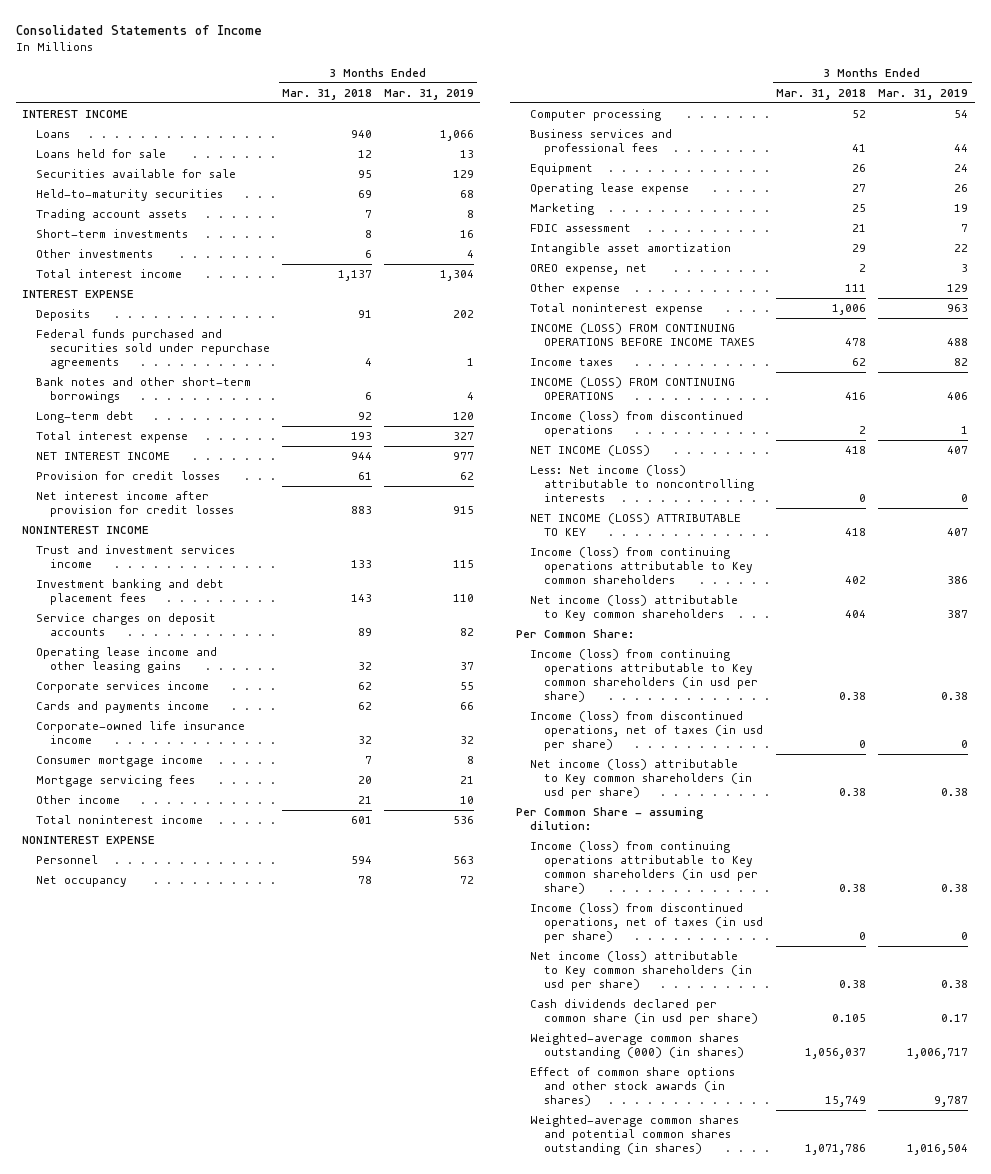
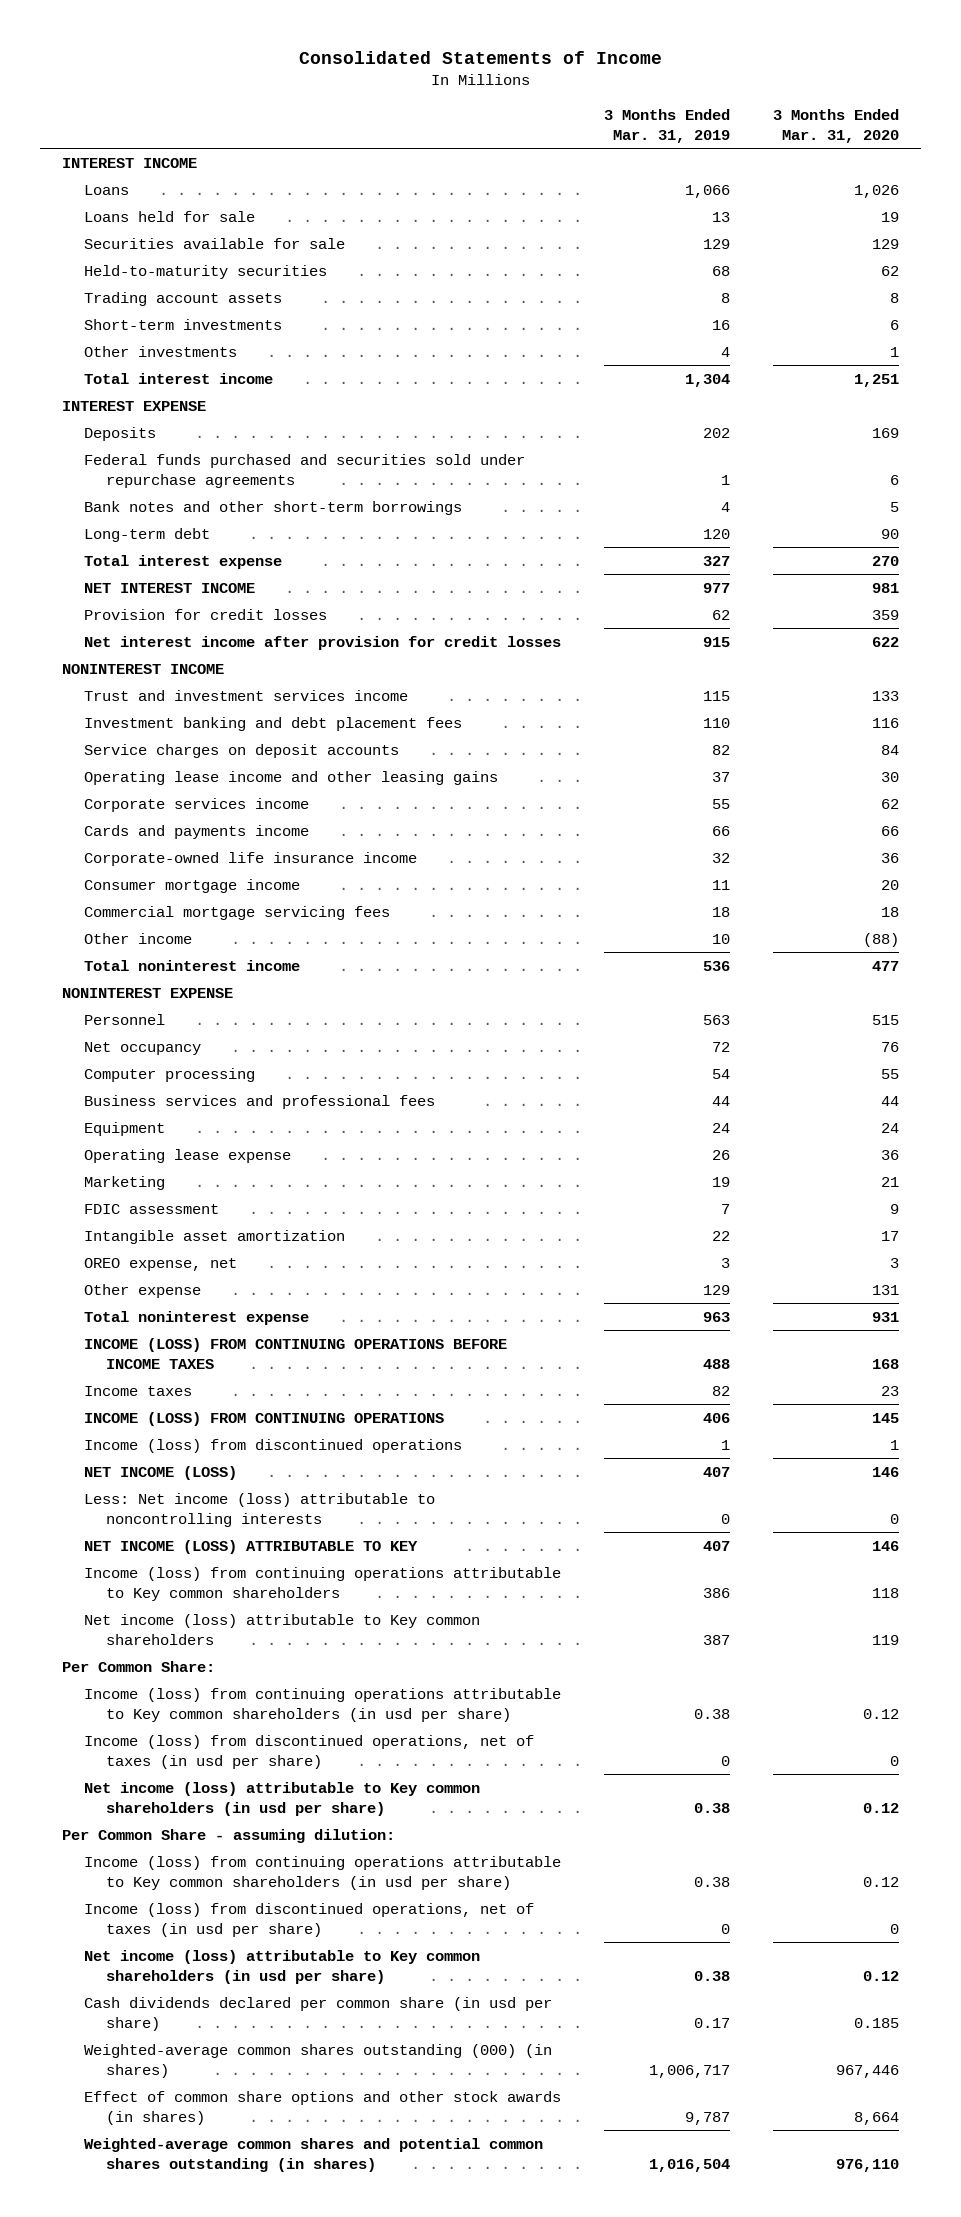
- | 3 Months Ended Mar. 31, 2018 | 3 Months Ended Mar. 31, 2019
+ | 3 Months Ended Mar. 31, 2019 | 3 Months Ended Mar. 31, 2020
- Consumer mortgage income | 7 | 8
- Mortgage servicing fees | 20 | 21
+ Consumer mortgage income | 11 | 20
+ Commercial mortgage servicing fees | 18 | 18

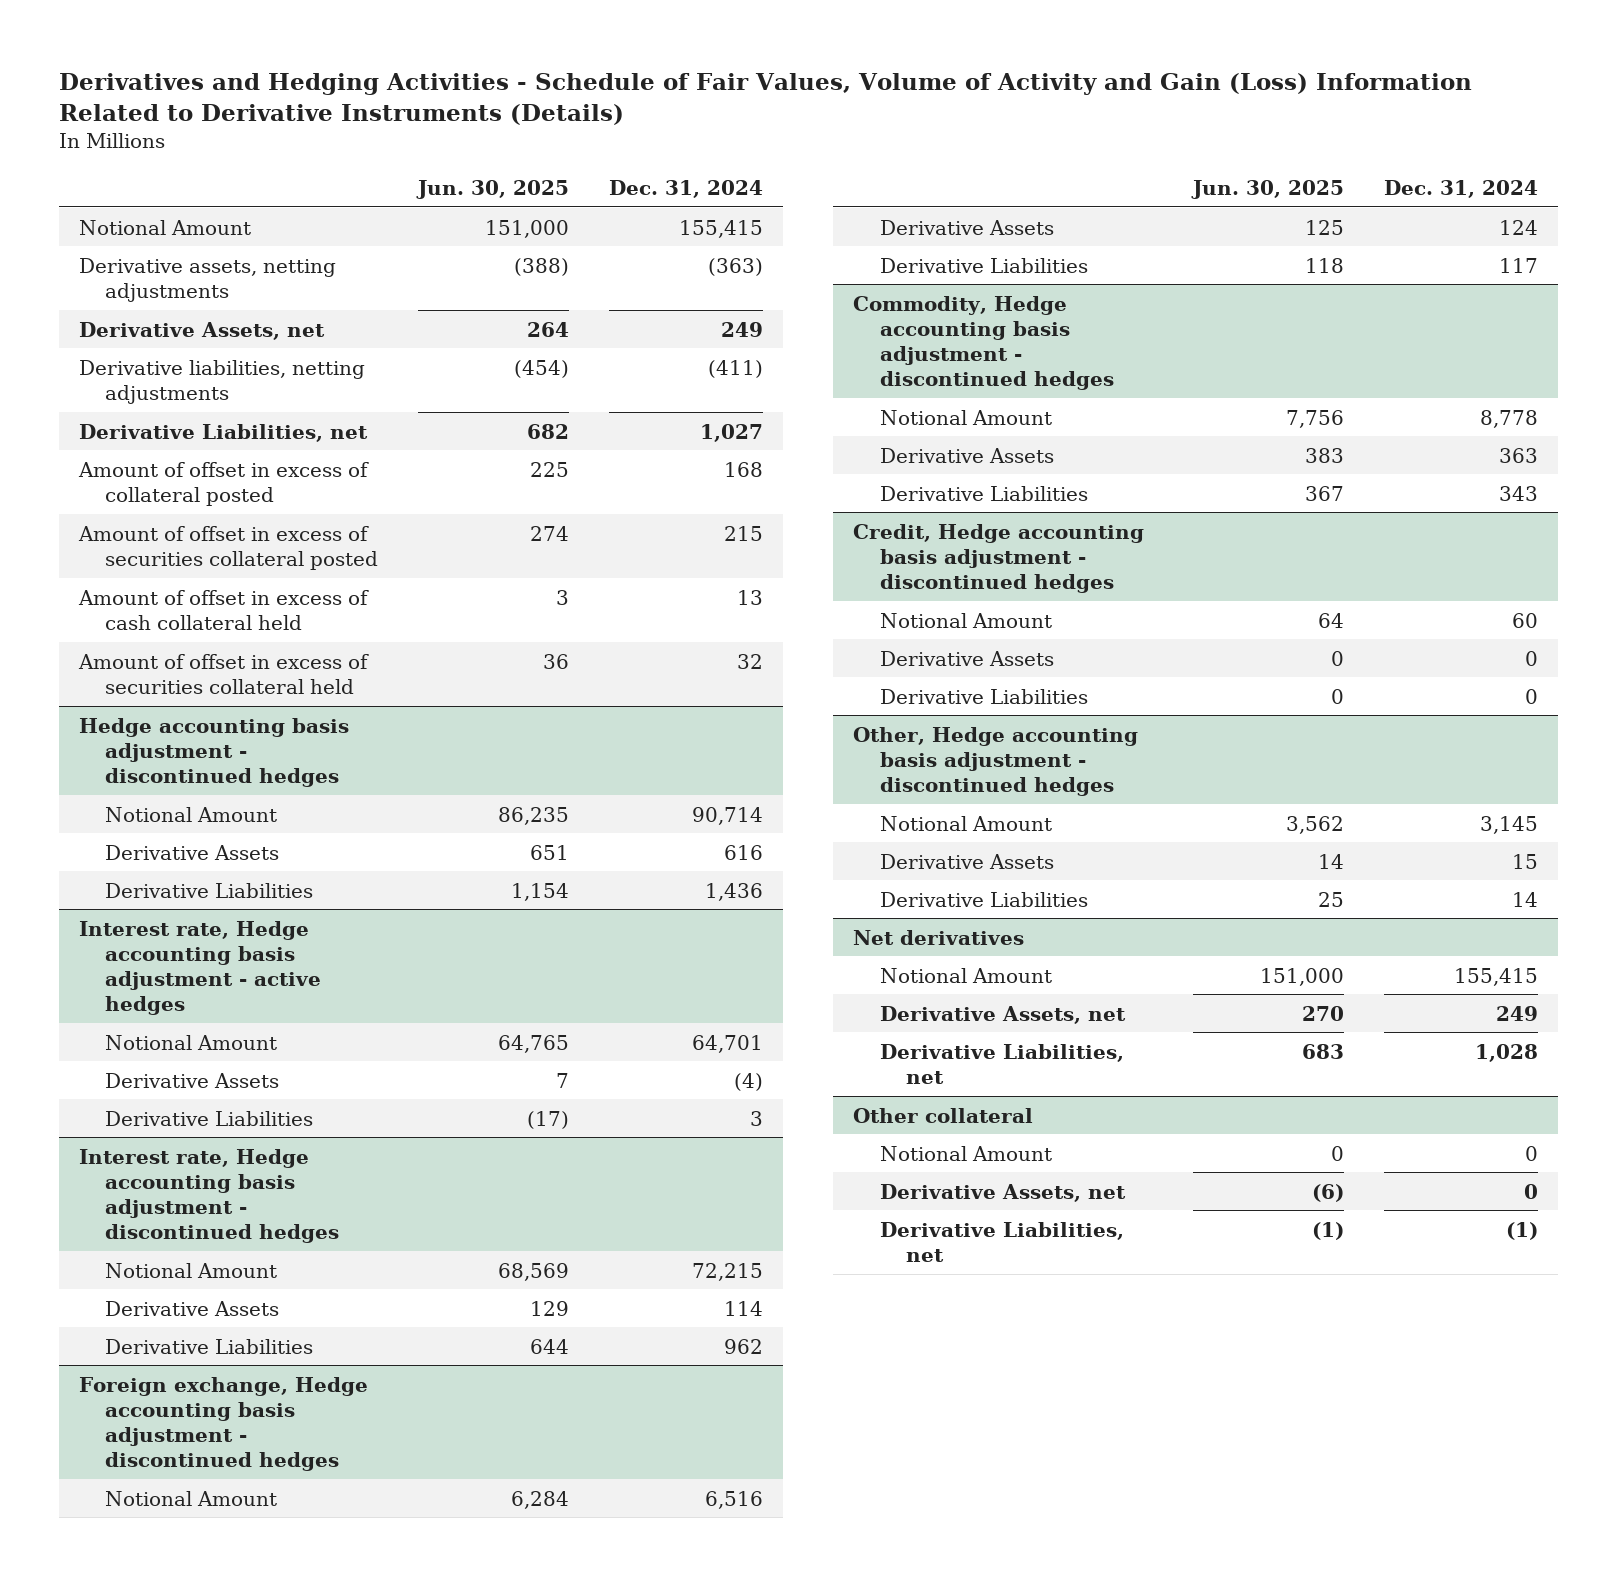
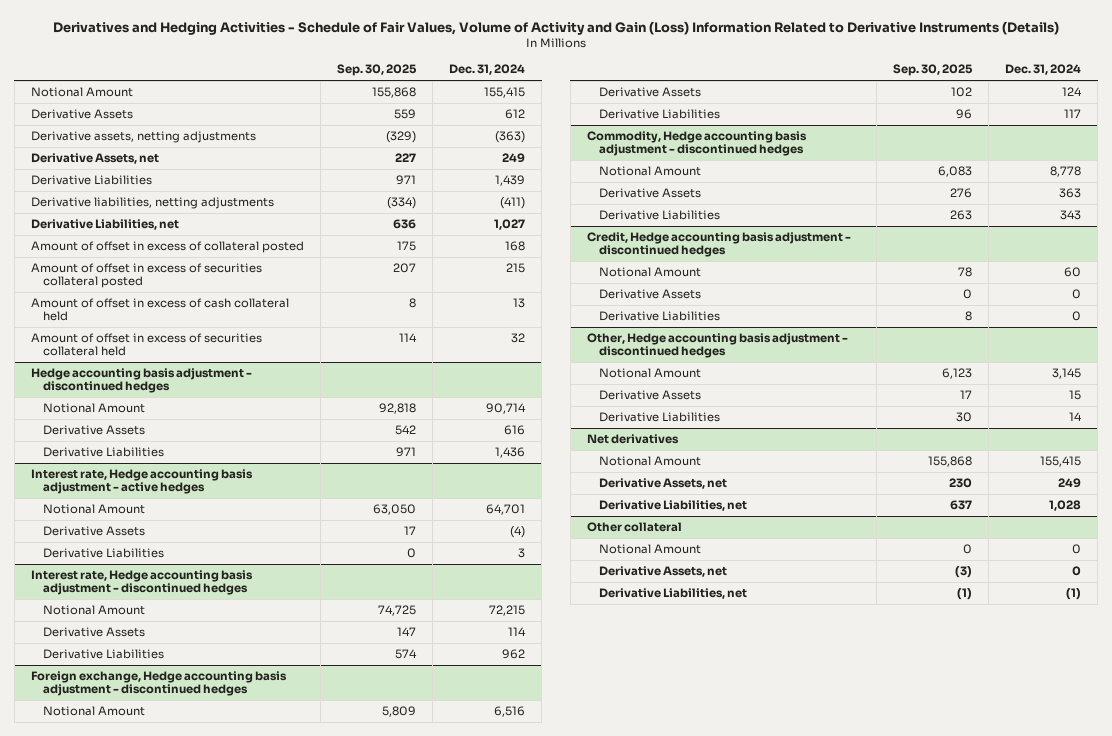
- | Jun. 30, 2025 | Dec. 31, 2024
+ | Sep. 30, 2025 | Dec. 31, 2024
+ Derivative Assets | 559 | 612
+ Derivative Liabilities | 971 | 1,439

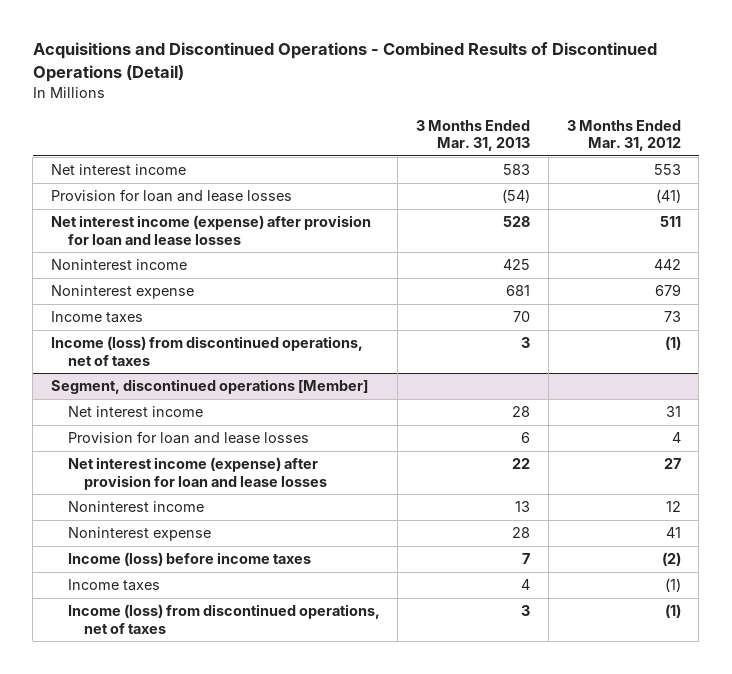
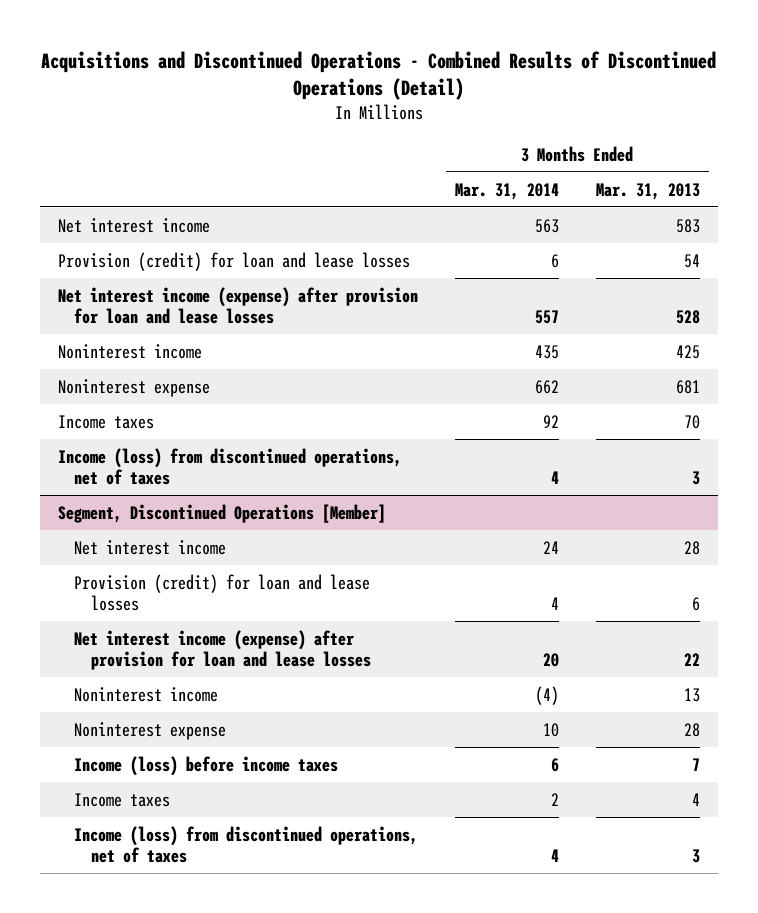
- | 3 Months Ended Mar. 31, 2013 | 3 Months Ended Mar. 31, 2012
+ | 3 Months Ended Mar. 31, 2014 | 3 Months Ended Mar. 31, 2013
- Provision for loan and lease losses | (54) | (41)
+ Provision (credit) for loan and lease losses | 6 | 54
- Segment, discontinued operations [Member]
+ Segment, Discontinued Operations [Member]
- Provision for loan and lease losses | 6 | 4
+ Provision (credit) for loan and lease losses | 4 | 6

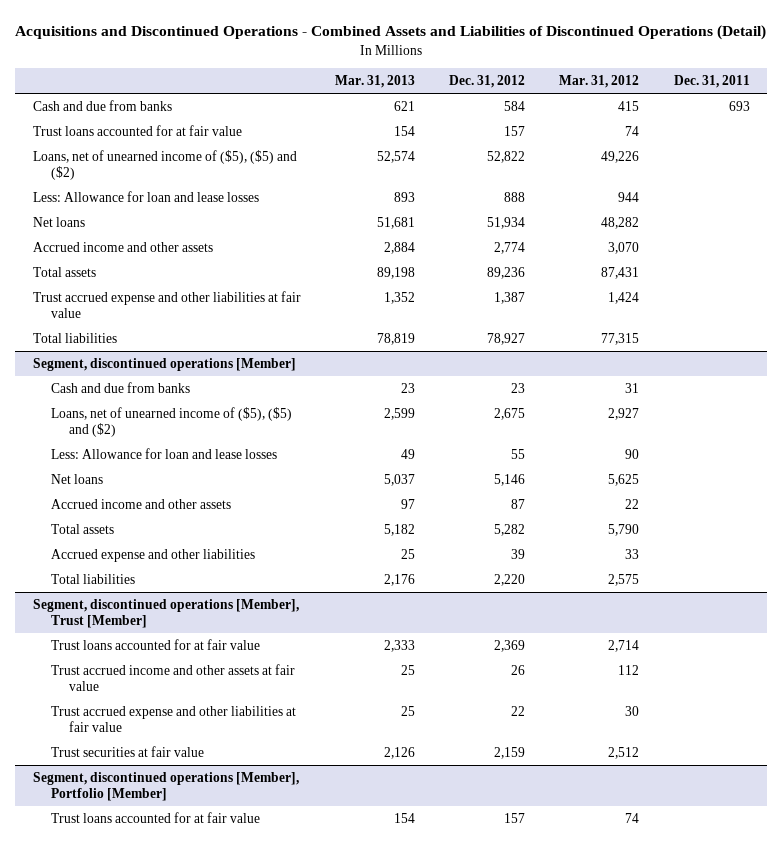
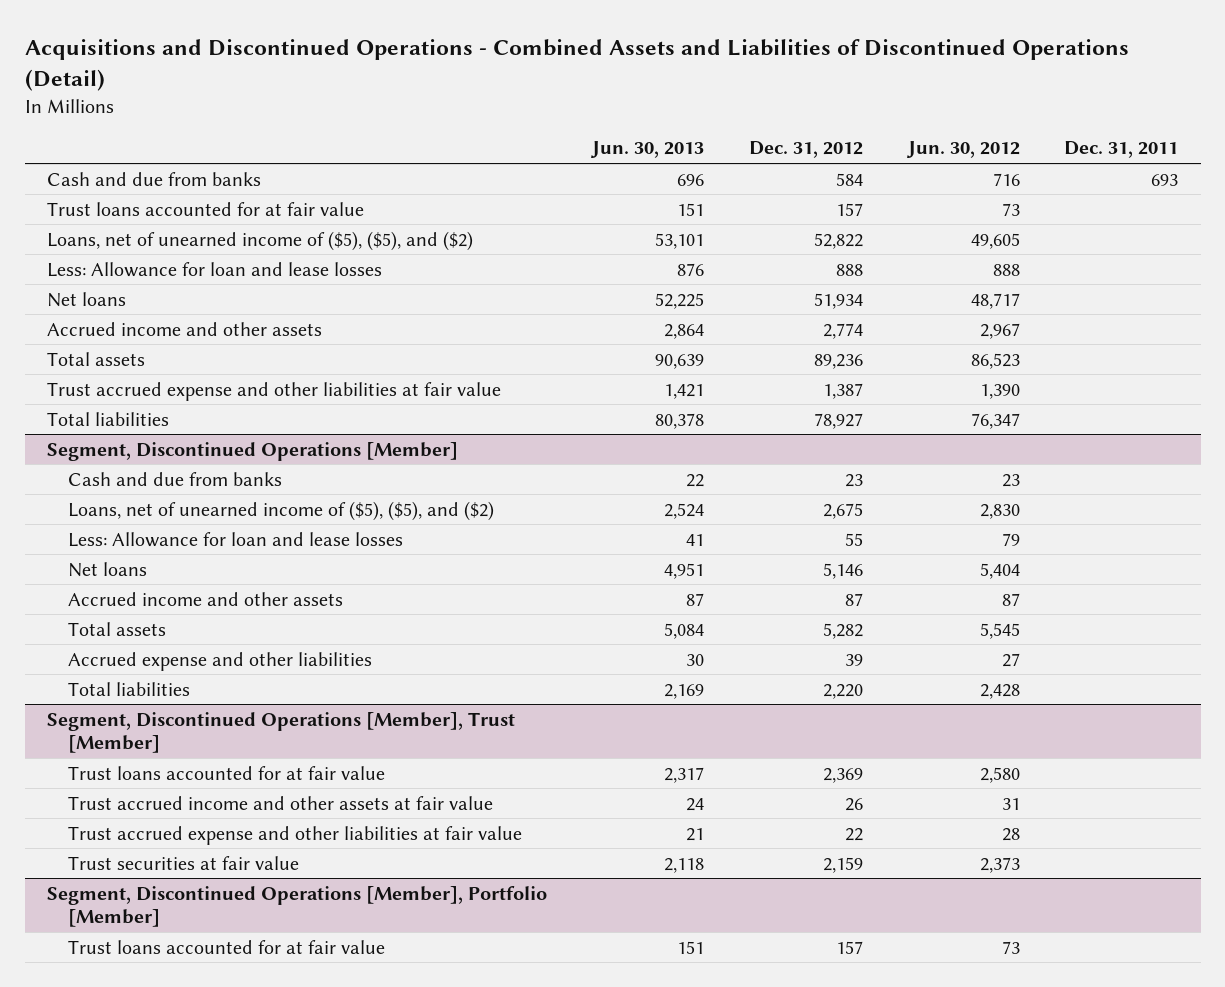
- | Mar. 31, 2013 | Dec. 31, 2012 | Mar. 31, 2012 | Dec. 31, 2011
+ | Jun. 30, 2013 | Dec. 31, 2012 | Jun. 30, 2012 | Dec. 31, 2011
- Loans, net of unearned income of ($5), ($5) and ($2) | 52,574 | 52,822 | 49,226 |
+ Loans, net of unearned income of ($5), ($5), and ($2) | 53,101 | 52,822 | 49,605 |
- Segment, discontinued operations [Member]
+ Segment, Discontinued Operations [Member]
- Loans, net of unearned income of ($5), ($5) and ($2) | 2,599 | 2,675 | 2,927 |
+ Loans, net of unearned income of ($5), ($5), and ($2) | 2,524 | 2,675 | 2,830 |
- Segment, discontinued operations [Member], Trust [Member]
+ Segment, Discontinued Operations [Member], Trust [Member]
- Segment, discontinued operations [Member], Portfolio [Member]
+ Segment, Discontinued Operations [Member], Portfolio [Member]

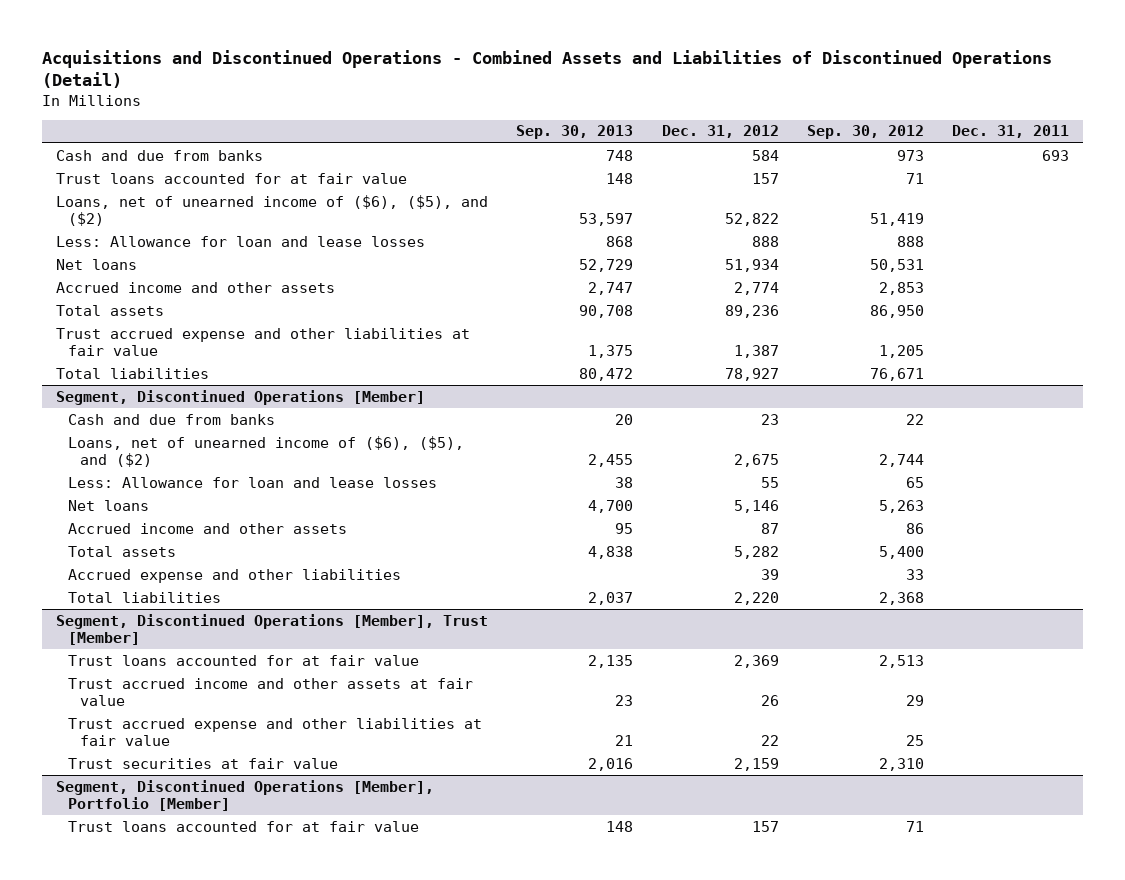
- | Jun. 30, 2013 | Dec. 31, 2012 | Jun. 30, 2012 | Dec. 31, 2011
+ | Sep. 30, 2013 | Dec. 31, 2012 | Sep. 30, 2012 | Dec. 31, 2011
- Loans, net of unearned income of ($5), ($5), and ($2) | 53,101 | 52,822 | 49,605 |
+ Loans, net of unearned income of ($6), ($5), and ($2) | 53,597 | 52,822 | 51,419 |
@ Segment, Discontinued Operations [Member]
- Loans, net of unearned income of ($5), ($5), and ($2) | 2,524 | 2,675 | 2,830 |
+ Loans, net of unearned income of ($6), ($5), and ($2) | 2,455 | 2,675 | 2,744 |

